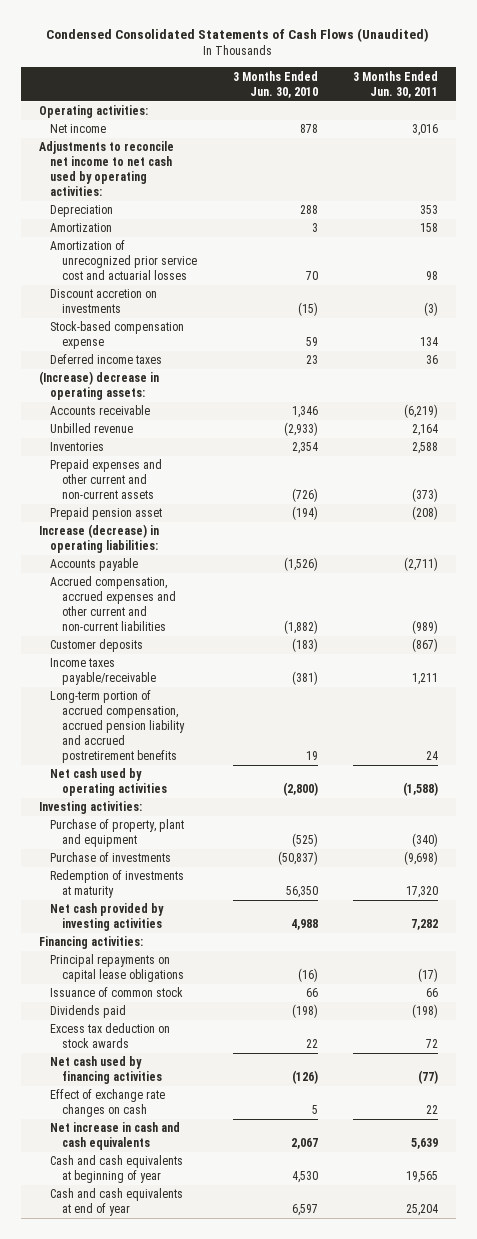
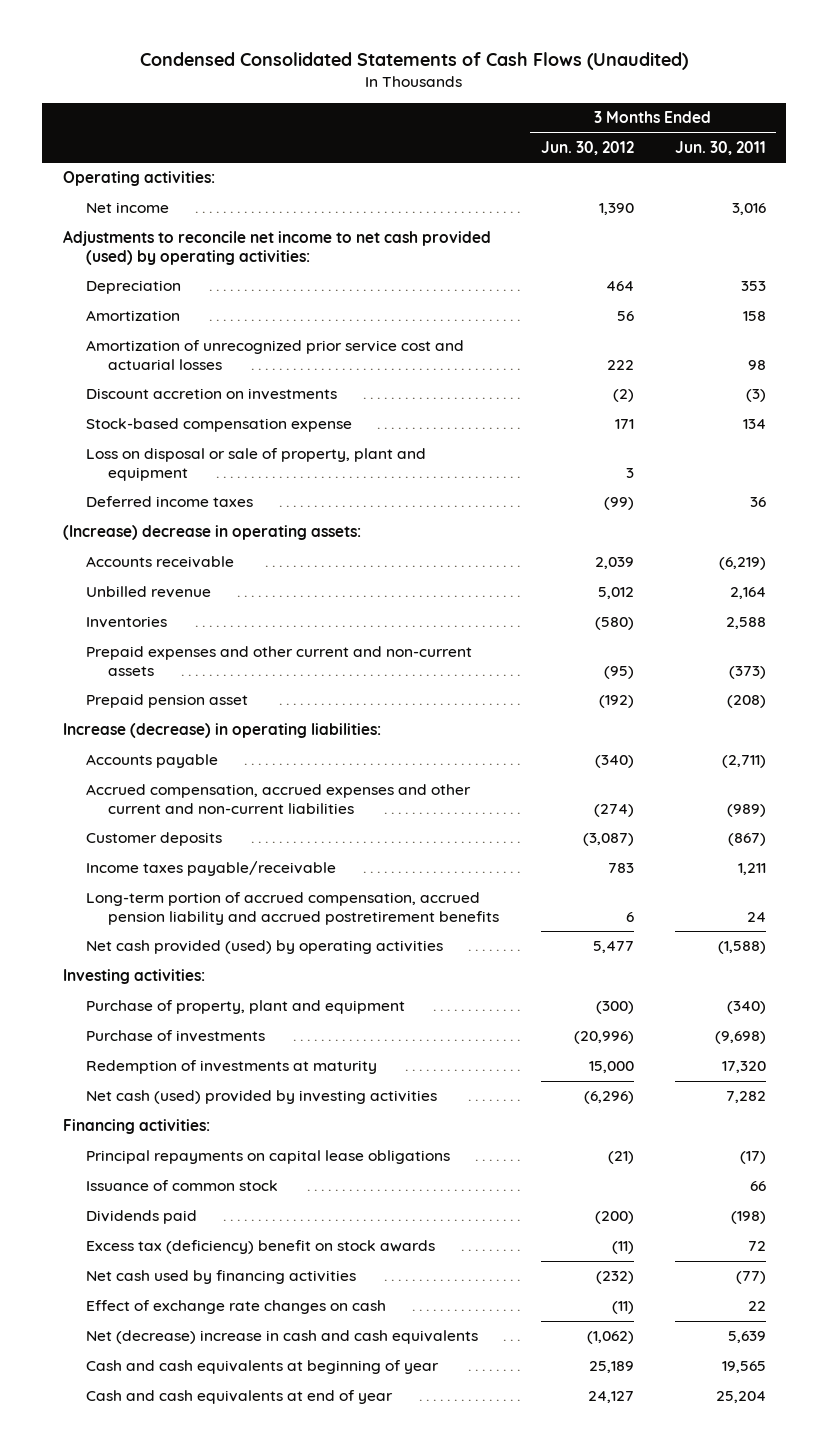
- | 3 Months Ended Jun. 30, 2010 | 3 Months Ended Jun. 30, 2011
+ | 3 Months Ended Jun. 30, 2012 | 3 Months Ended Jun. 30, 2011
- Adjustments to reconcile net income to net cash used by operating activities:
+ Adjustments to reconcile net income to net cash provided (used) by operating activities:
+ Loss on disposal or sale of property, plant and equipment | 3 |
- Net cash used by operating activities | (2,800) | (1,588)
+ Net cash provided (used) by operating activities | 5,477 | (1,588)
- Net cash provided by investing activities | 4,988 | 7,282
+ Net cash (used) provided by investing activities | (6,296) | 7,282
- Excess tax deduction on stock awards | 22 | 72
+ Excess tax (deficiency) benefit on stock awards | (11) | 72
- Net increase in cash and cash equivalents | 2,067 | 5,639
+ Net (decrease) increase in cash and cash equivalents | (1,062) | 5,639

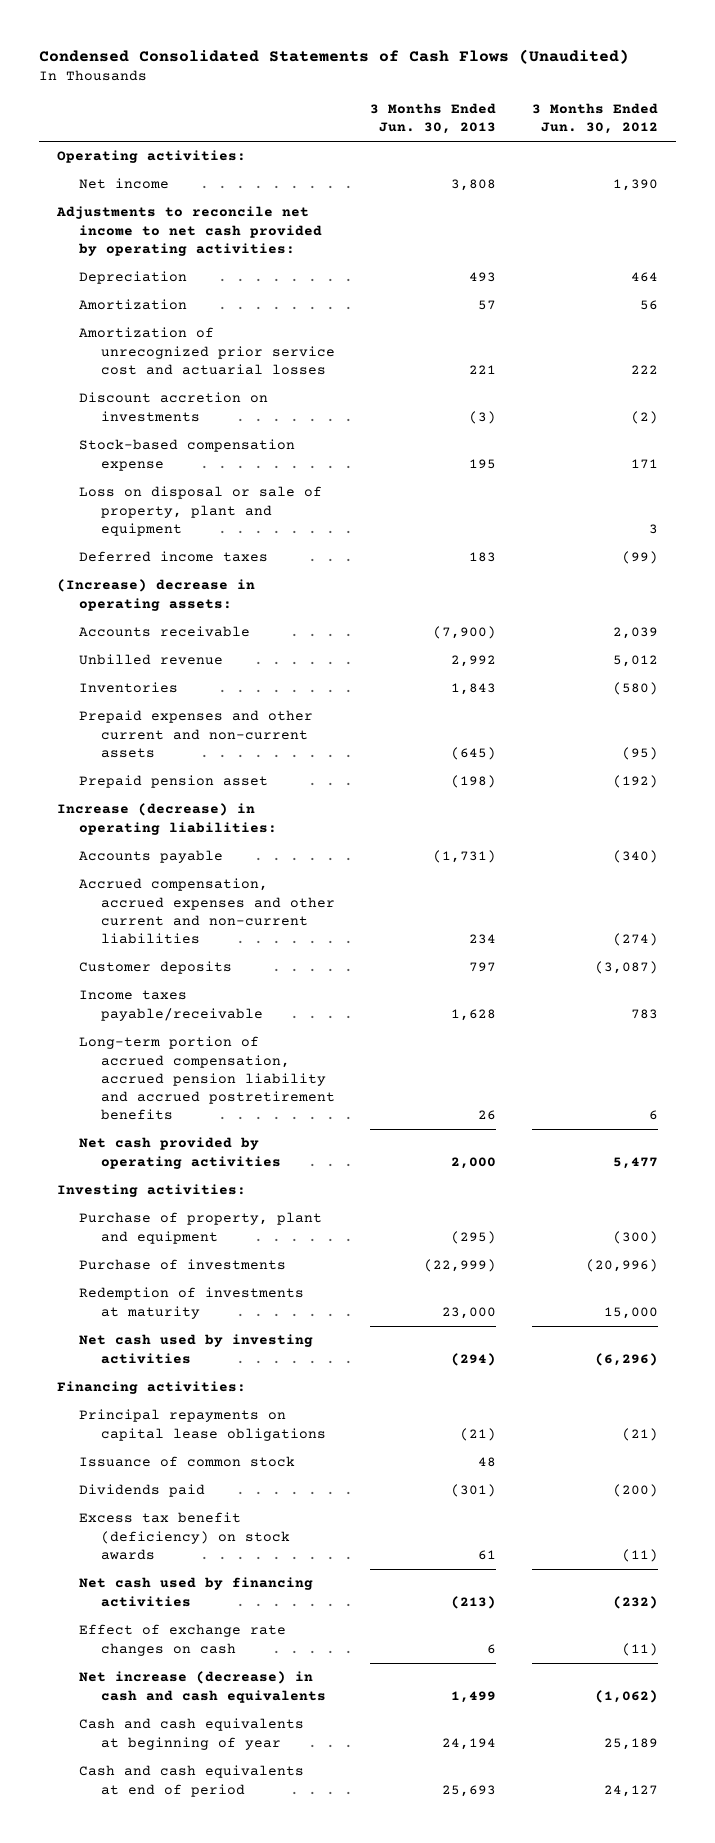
- | 3 Months Ended Jun. 30, 2012 | 3 Months Ended Jun. 30, 2011
+ | 3 Months Ended Jun. 30, 2013 | 3 Months Ended Jun. 30, 2012
- Adjustments to reconcile net income to net cash provided (used) by operating activities:
+ Adjustments to reconcile net income to net cash provided by operating activities:
- Net cash provided (used) by operating activities | 5,477 | (1,588)
+ Net cash provided by operating activities | 2,000 | 5,477
- Net cash (used) provided by investing activities | (6,296) | 7,282
+ Net cash used by investing activities | (294) | (6,296)
- Excess tax (deficiency) benefit on stock awards | (11) | 72
+ Excess tax benefit (deficiency) on stock awards | 61 | (11)
- Net (decrease) increase in cash and cash equivalents | (1,062) | 5,639
+ Net increase (decrease) in cash and cash equivalents | 1,499 | (1,062)
- Cash and cash equivalents at end of year | 24,127 | 25,204
+ Cash and cash equivalents at end of period | 25,693 | 24,127

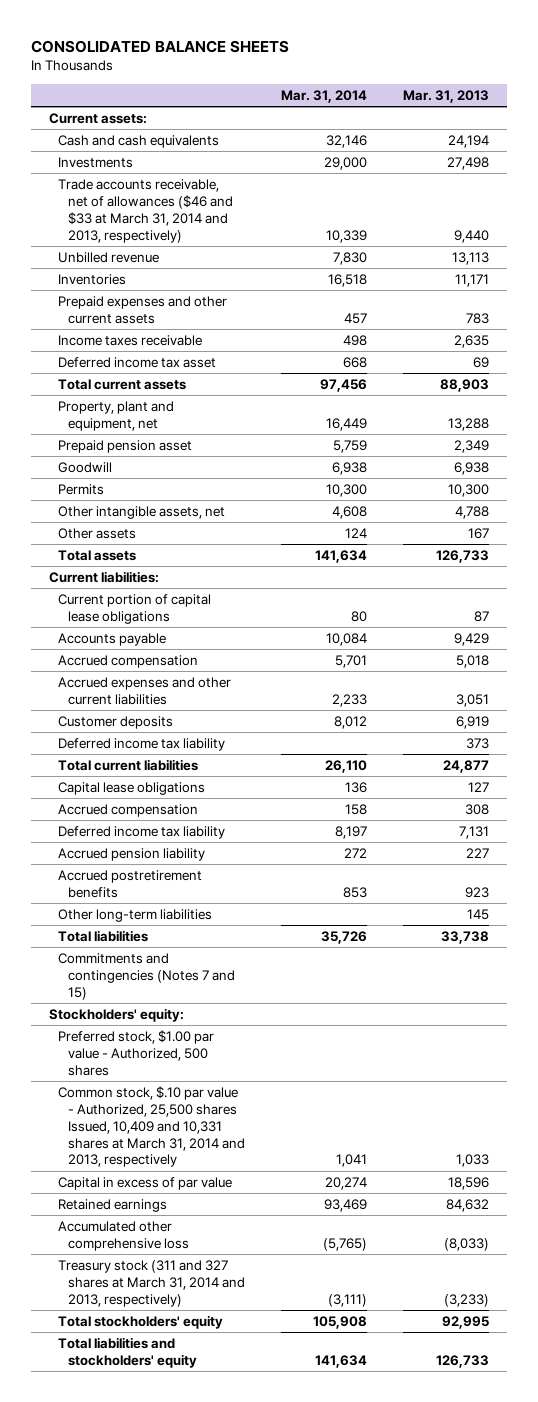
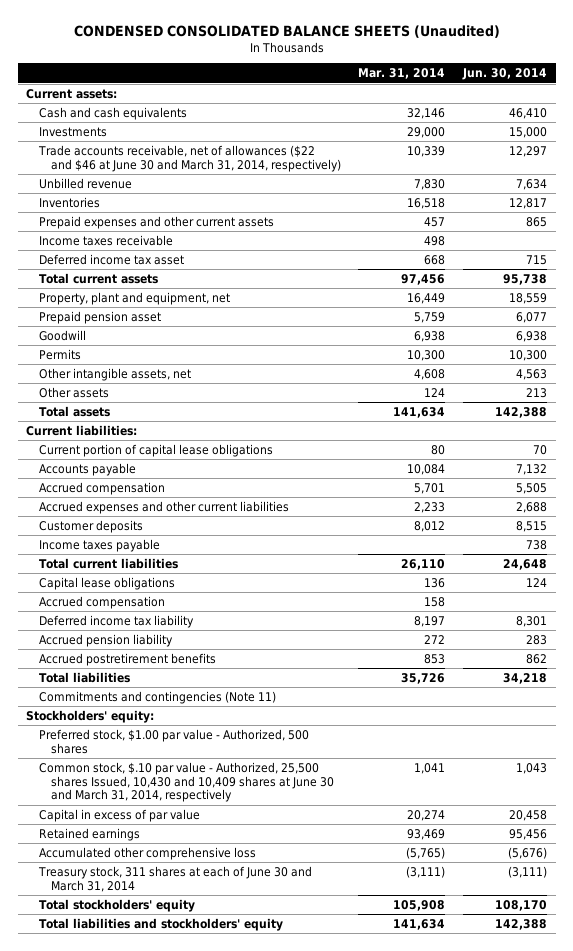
- CONSOLIDATED BALANCE SHEETS
+ CONDENSED CONSOLIDATED BALANCE SHEETS (Unaudited)
- | Mar. 31, 2014 | Mar. 31, 2013
+ | Mar. 31, 2014 | Jun. 30, 2014
- Trade accounts receivable, net of allowances ($46 and $33 at March 31, 2014 and 2013, respectively) | 10,339 | 9,440
+ Trade accounts receivable, net of allowances ($22 and $46 at June 30 and March 31, 2014, respectively) | 10,339 | 12,297
- Deferred income tax liability | | 373
+ Income taxes payable | | 738
- Other long-term liabilities | | 145
- Commitments and contingencies (Notes 7 and 15)
+ Commitments and contingencies (Note 11)
- Common stock, $.10 par value - Authorized, 25,500 shares Issued, 10,409 and 10,331 shares at March 31, 2014 and 2013, respectively | 1,041 | 1,033
+ Common stock, $.10 par value - Authorized, 25,500 shares Issued, 10,430 and 10,409 shares at June 30 and March 31, 2014, respectively | 1,041 | 1,043
- Treasury stock (311 and 327 shares at March 31, 2014 and 2013, respectively) | (3,111) | (3,233)
+ Treasury stock, 311 shares at each of June 30 and March 31, 2014 | (3,111) | (3,111)

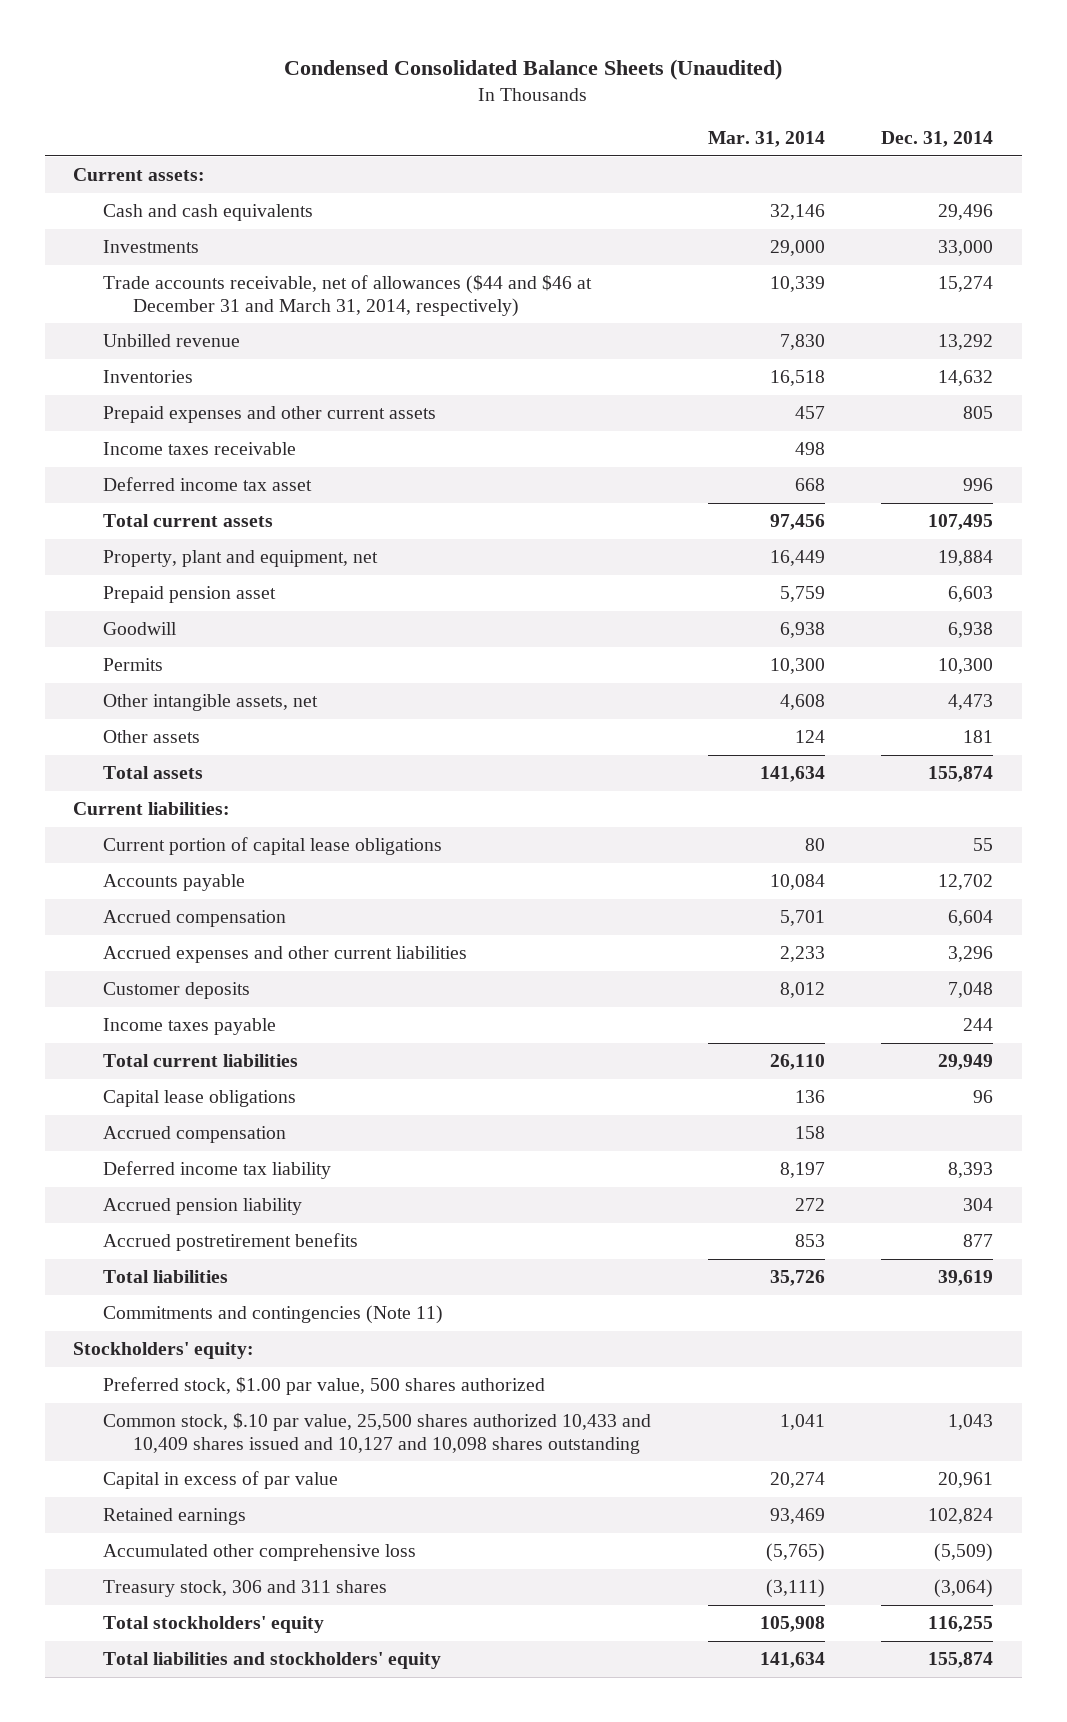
- CONDENSED CONSOLIDATED BALANCE SHEETS (Unaudited)
+ Condensed Consolidated Balance Sheets (Unaudited)
- | Mar. 31, 2014 | Jun. 30, 2014
+ | Mar. 31, 2014 | Dec. 31, 2014
- Trade accounts receivable, net of allowances ($22 and $46 at June 30 and March 31, 2014, respectively) | 10,339 | 12,297
+ Trade accounts receivable, net of allowances ($44 and $46 at December 31 and March 31, 2014, respectively) | 10,339 | 15,274
- Preferred stock, $1.00 par value - Authorized, 500 shares
- Common stock, $.10 par value - Authorized, 25,500 shares Issued, 10,430 and 10,409 shares at June 30 and March 31, 2014, respectively | 1,041 | 1,043
+ Preferred stock, $1.00 par value, 500 shares authorized
+ Common stock, $.10 par value, 25,500 shares authorized 10,433 and 10,409 shares issued and 10,127 and 10,098 shares outstanding | 1,041 | 1,043
- Treasury stock, 311 shares at each of June 30 and March 31, 2014 | (3,111) | (3,111)
+ Treasury stock, 306 and 311 shares | (3,111) | (3,064)

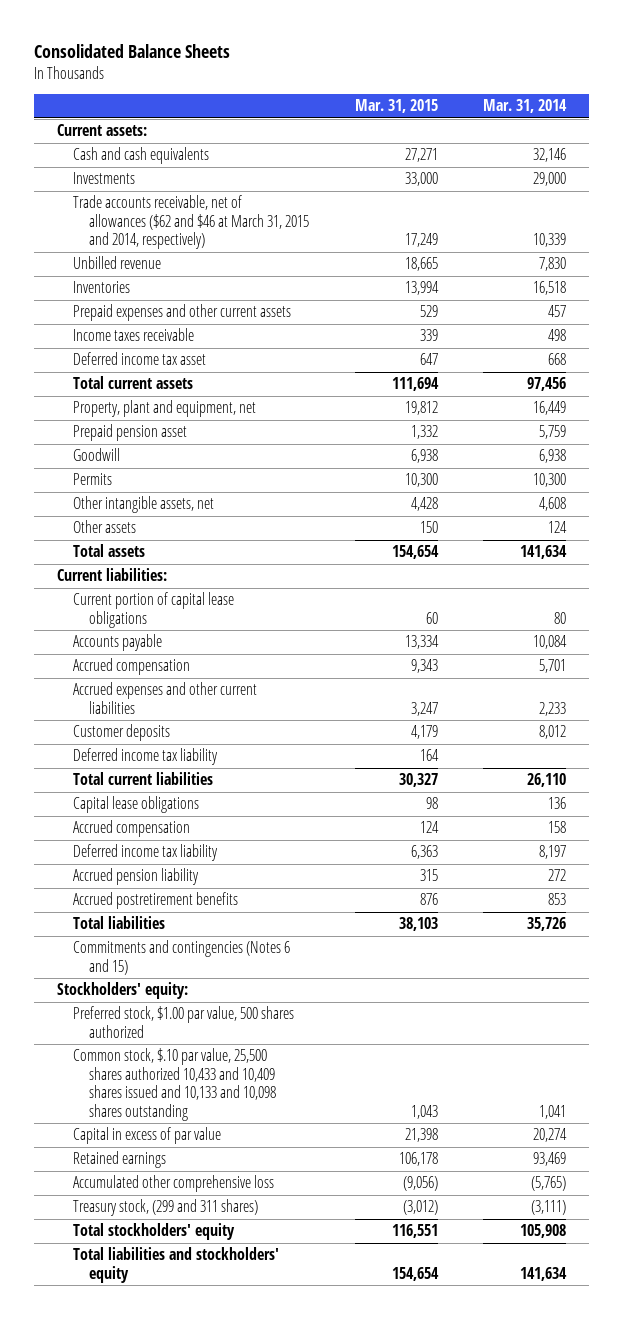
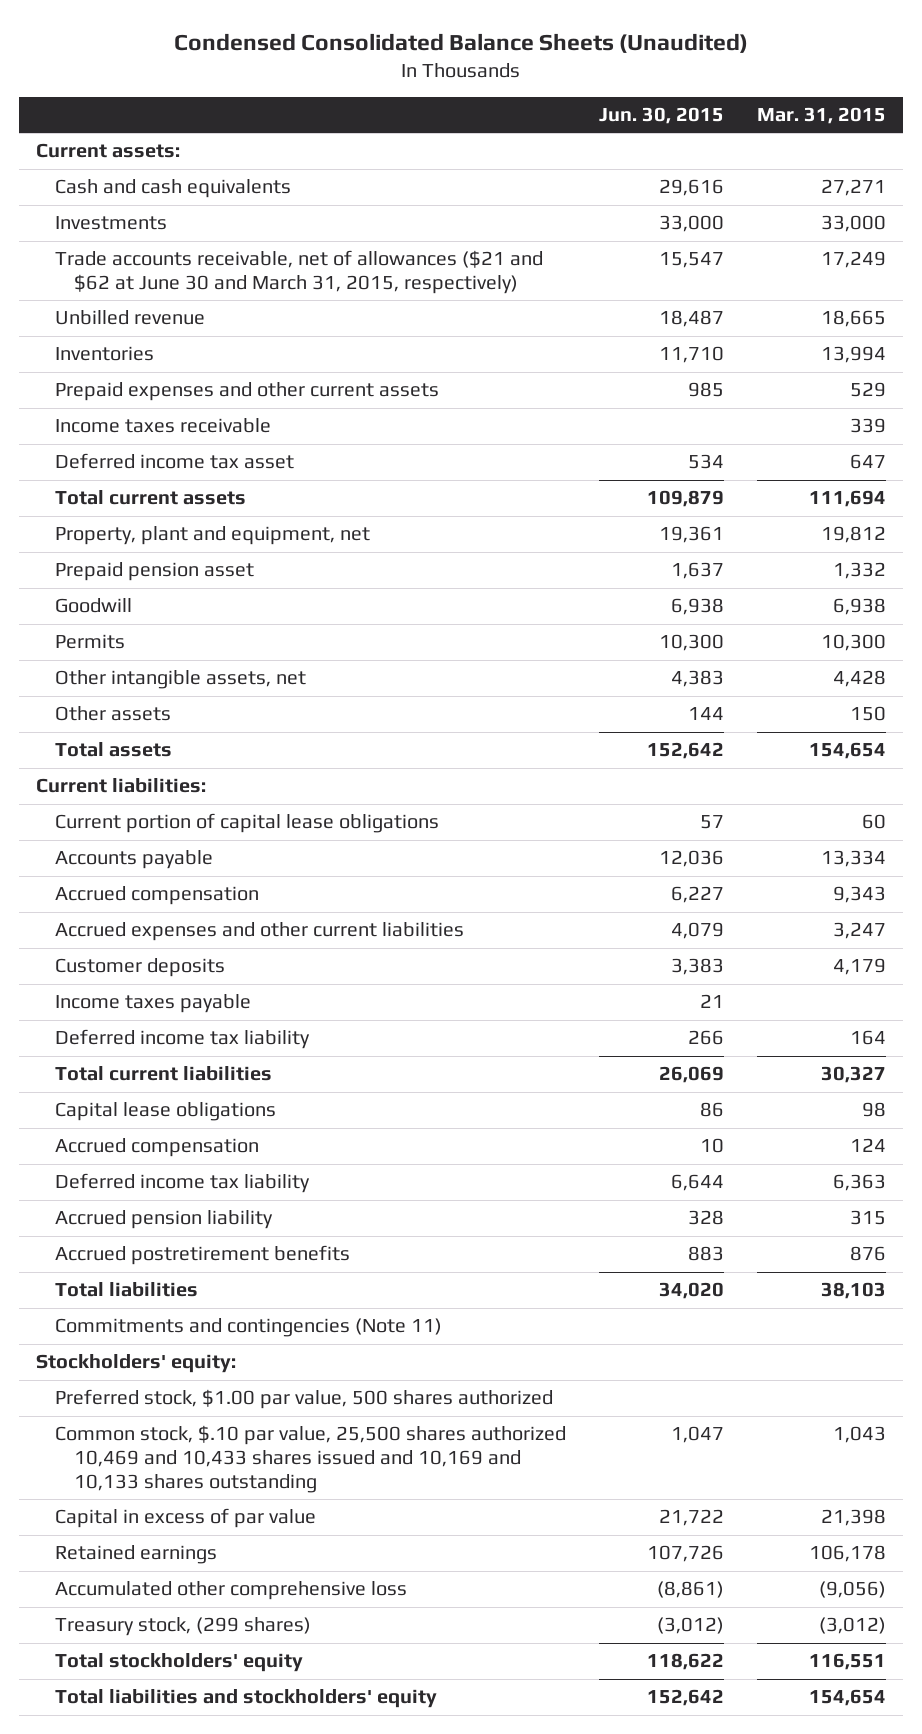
- Consolidated Balance Sheets
+ Condensed Consolidated Balance Sheets (Unaudited)
- | Mar. 31, 2015 | Mar. 31, 2014
+ | Jun. 30, 2015 | Mar. 31, 2015
- Trade accounts receivable, net of allowances ($62 and $46 at March 31, 2015 and 2014, respectively) | 17,249 | 10,339
+ Trade accounts receivable, net of allowances ($21 and $62 at June 30 and March 31, 2015, respectively) | 15,547 | 17,249
+ Income taxes payable | 21 |
- Commitments and contingencies (Notes 6 and 15)
+ Commitments and contingencies (Note 11)
- Common stock, $.10 par value, 25,500 shares authorized 10,433 and 10,409 shares issued and 10,133 and 10,098 shares outstanding | 1,043 | 1,041
+ Common stock, $.10 par value, 25,500 shares authorized 10,469 and 10,433 shares issued and 10,169 and 10,133 shares outstanding | 1,047 | 1,043
- Treasury stock, (299 and 311 shares) | (3,012) | (3,111)
+ Treasury stock, (299 shares) | (3,012) | (3,012)

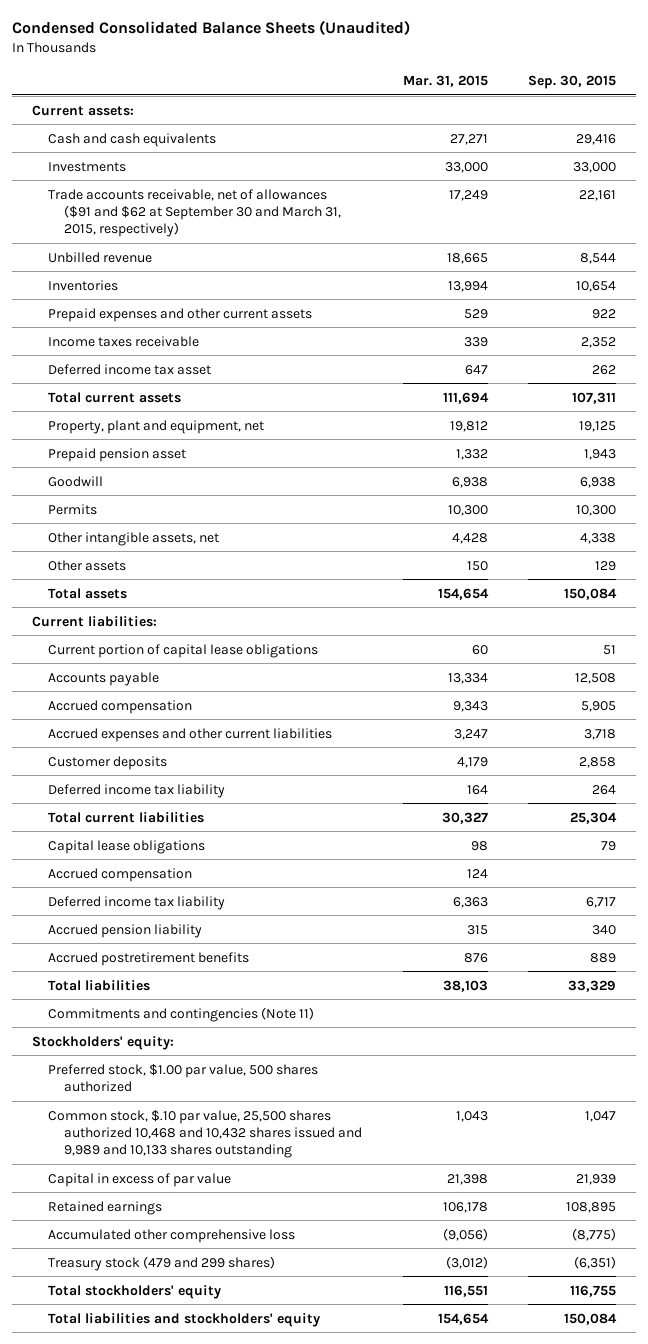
- | Jun. 30, 2015 | Mar. 31, 2015
+ | Mar. 31, 2015 | Sep. 30, 2015
- Trade accounts receivable, net of allowances ($21 and $62 at June 30 and March 31, 2015, respectively) | 15,547 | 17,249
+ Trade accounts receivable, net of allowances ($91 and $62 at September 30 and March 31, 2015, respectively) | 17,249 | 22,161
- Income taxes payable | 21 |
- Common stock, $.10 par value, 25,500 shares authorized 10,469 and 10,433 shares issued and 10,169 and 10,133 shares outstanding | 1,047 | 1,043
+ Common stock, $.10 par value, 25,500 shares authorized 10,468 and 10,432 shares issued and 9,989 and 10,133 shares outstanding | 1,043 | 1,047
- Treasury stock, (299 shares) | (3,012) | (3,012)
+ Treasury stock (479 and 299 shares) | (3,012) | (6,351)

